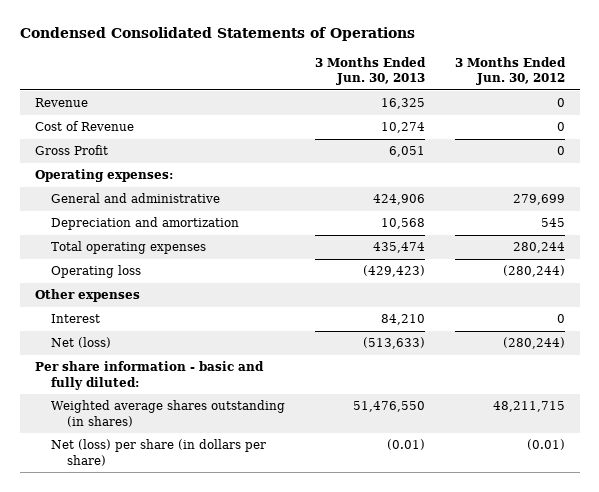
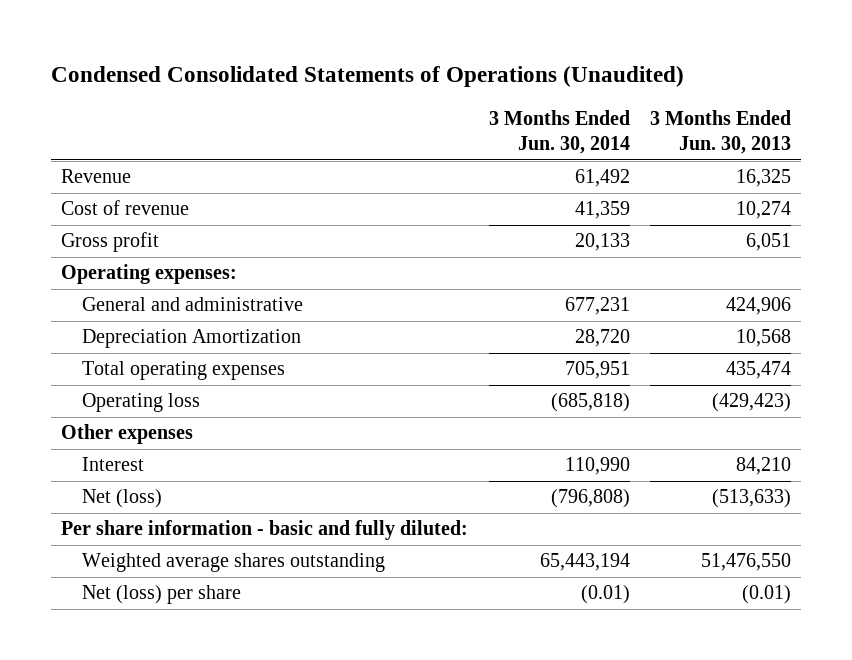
- Condensed Consolidated Statements of Operations
+ Condensed Consolidated Statements of Operations (Unaudited)
- | 3 Months Ended Jun. 30, 2013 | 3 Months Ended Jun. 30, 2012
+ | 3 Months Ended Jun. 30, 2014 | 3 Months Ended Jun. 30, 2013
- Cost of Revenue | 10,274 | 0
- Gross Profit | 6,051 | 0
+ Cost of revenue | 41,359 | 10,274
+ Gross profit | 20,133 | 6,051
- Depreciation and amortization | 10,568 | 545
+ Depreciation Amortization | 28,720 | 10,568
- Weighted average shares outstanding (in shares) | 51,476,550 | 48,211,715
- Net (loss) per share (in dollars per share) | (0.01) | (0.01)
+ Weighted average shares outstanding | 65,443,194 | 51,476,550
+ Net (loss) per share | (0.01) | (0.01)

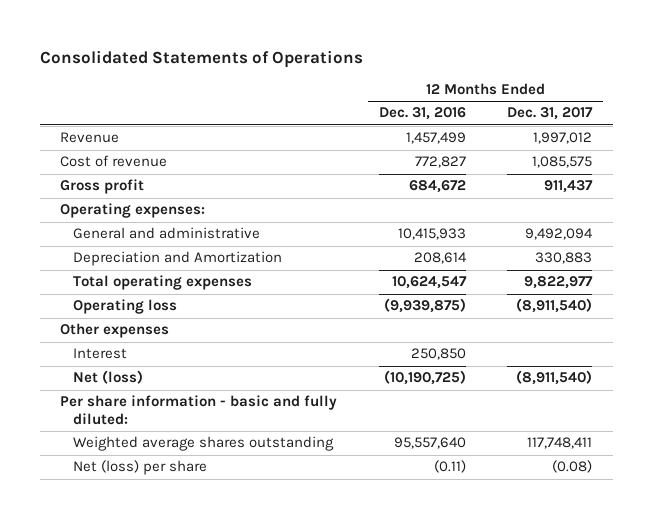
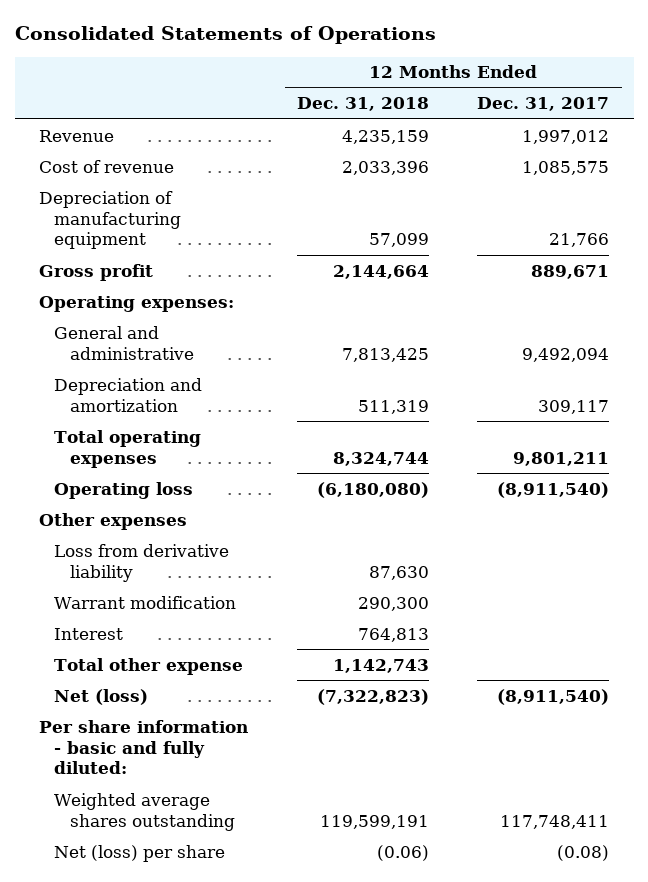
- | 12 Months Ended Dec. 31, 2016 | 12 Months Ended Dec. 31, 2017
+ | 12 Months Ended Dec. 31, 2018 | 12 Months Ended Dec. 31, 2017
- Gross profit | 684,672 | 911,437
+ Depreciation of manufacturing equipment | 57,099 | 21,766
+ Gross profit | 2,144,664 | 889,671
- Depreciation and Amortization | 208,614 | 330,883
- Total operating expenses | 10,624,547 | 9,822,977
+ Depreciation and amortization | 511,319 | 309,117
+ Total operating expenses | 8,324,744 | 9,801,211
+ Loss from derivative liability | 87,630 |
+ Warrant modification | 290,300 |
+ Total other expense | 1,142,743 |

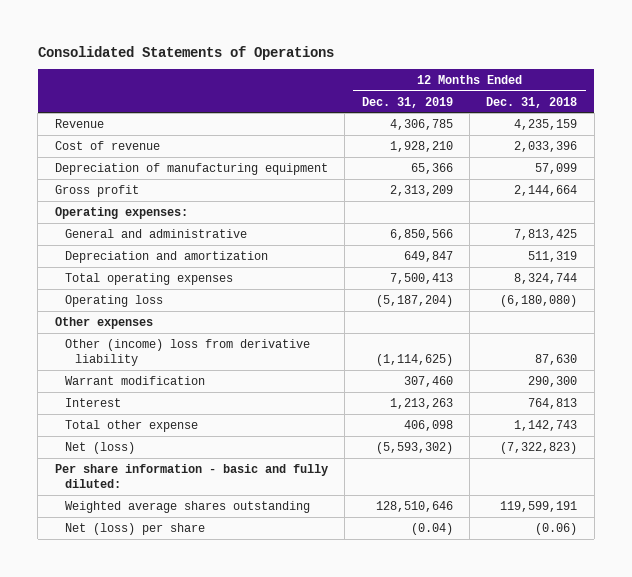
- | 12 Months Ended Dec. 31, 2018 | 12 Months Ended Dec. 31, 2017
+ | 12 Months Ended Dec. 31, 2019 | 12 Months Ended Dec. 31, 2018
- Loss from derivative liability | 87,630 |
+ Other (income) loss from derivative liability | (1,114,625) | 87,630

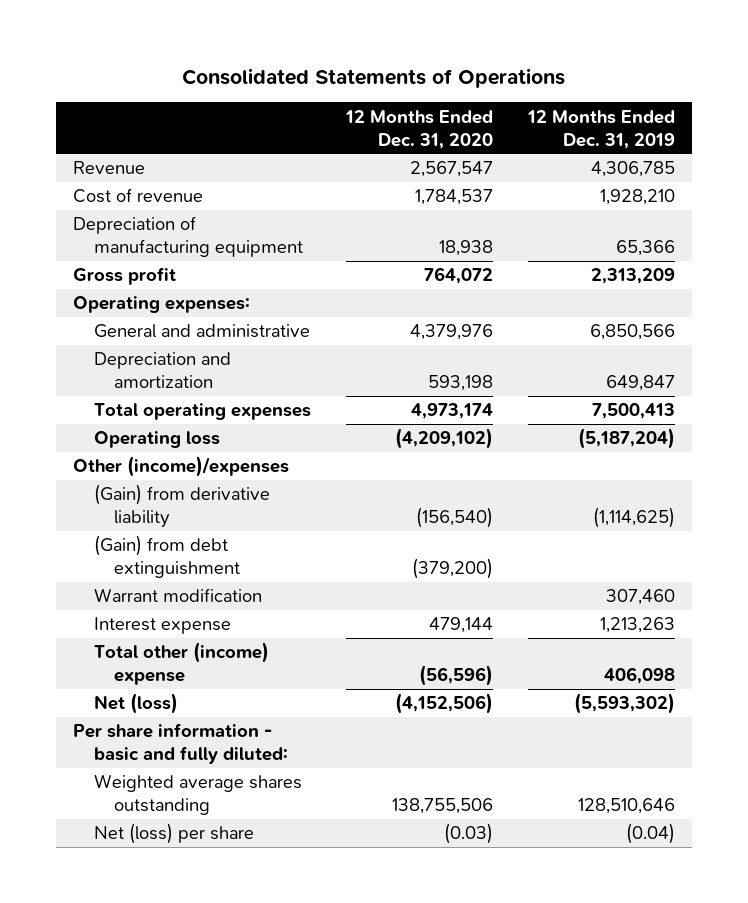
- | 12 Months Ended Dec. 31, 2019 | 12 Months Ended Dec. 31, 2018
+ | 12 Months Ended Dec. 31, 2020 | 12 Months Ended Dec. 31, 2019
- Other expenses
- Other (income) loss from derivative liability | (1,114,625) | 87,630
+ Other (income)/expenses
+ (Gain) from derivative liability | (156,540) | (1,114,625)
+ (Gain) from debt extinguishment | (379,200) |
- Interest | 1,213,263 | 764,813
- Total other expense | 406,098 | 1,142,743
+ Interest expense | 479,144 | 1,213,263
+ Total other (income) expense | (56,596) | 406,098

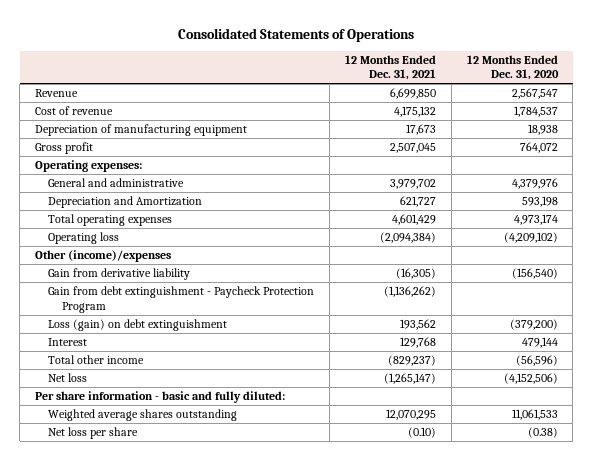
- | 12 Months Ended Dec. 31, 2020 | 12 Months Ended Dec. 31, 2019
+ | 12 Months Ended Dec. 31, 2021 | 12 Months Ended Dec. 31, 2020
- Depreciation and amortization | 593,198 | 649,847
+ Depreciation and Amortization | 621,727 | 593,198
- (Gain) from derivative liability | (156,540) | (1,114,625)
- (Gain) from debt extinguishment | (379,200) |
- Warrant modification | | 307,460
- Interest expense | 479,144 | 1,213,263
- Total other (income) expense | (56,596) | 406,098
- Net (loss) | (4,152,506) | (5,593,302)
+ Gain from derivative liability | (16,305) | (156,540)
+ Gain from debt extinguishment - Paycheck Protection Program | (1,136,262) |
+ Loss (gain) on debt extinguishment | 193,562 | (379,200)
+ Interest | 129,768 | 479,144
+ Total other income | (829,237) | (56,596)
+ Net loss | (1,265,147) | (4,152,506)
- Weighted average shares outstanding | 138,755,506 | 128,510,646
- Net (loss) per share | (0.03) | (0.04)
+ Weighted average shares outstanding | 12,070,295 | 11,061,533
+ Net loss per share | (0.10) | (0.38)

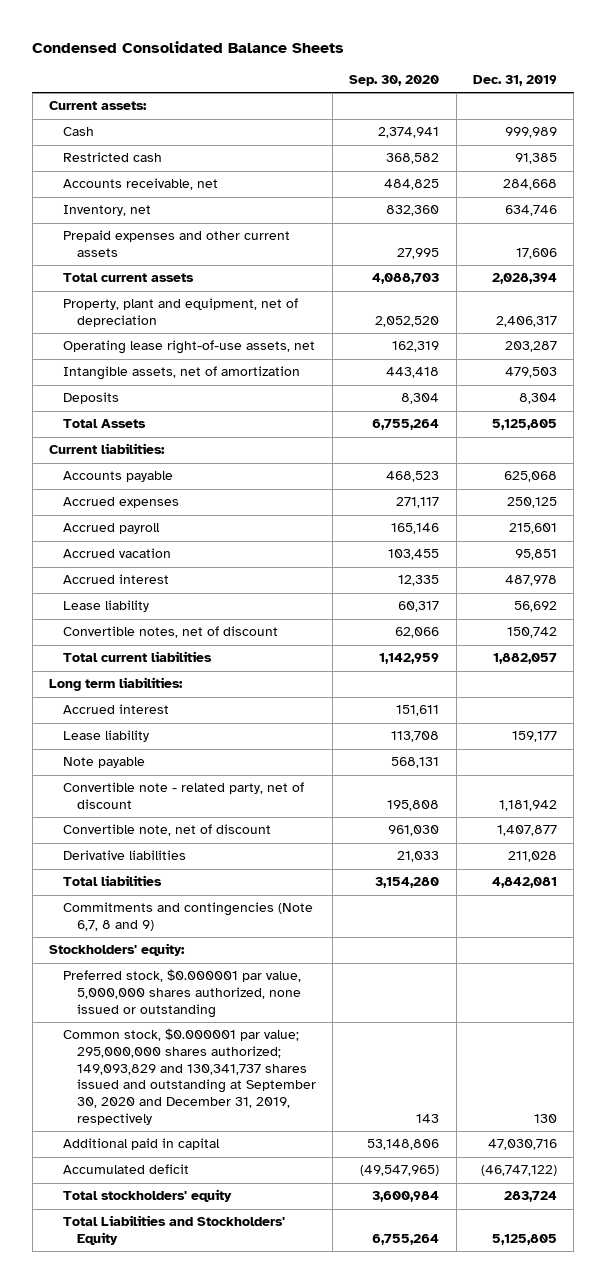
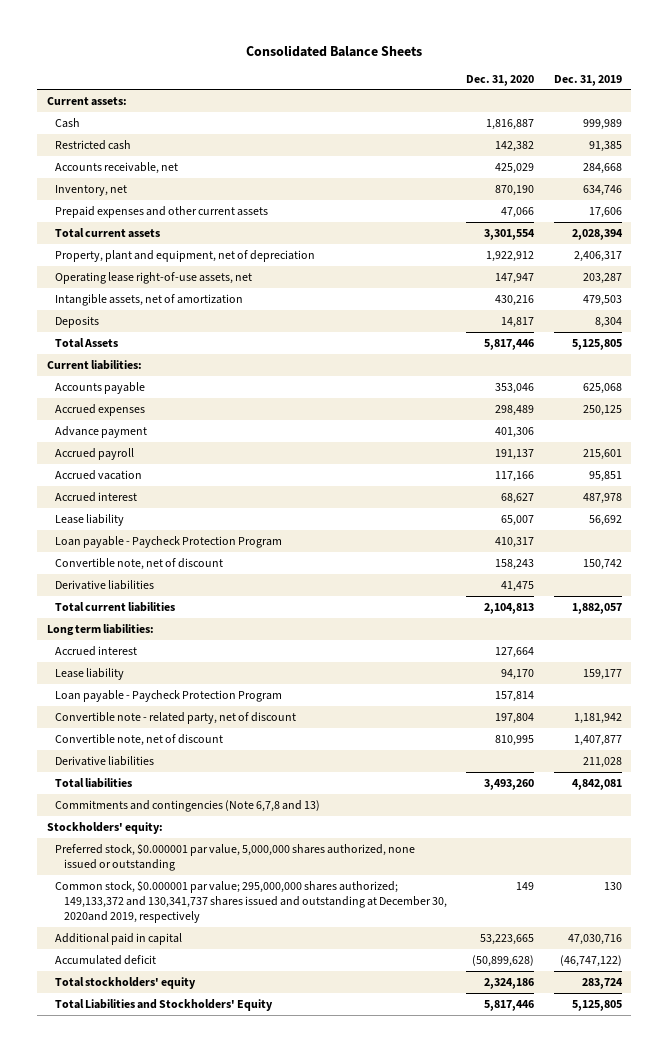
- Condensed Consolidated Balance Sheets
+ Consolidated Balance Sheets
- | Sep. 30, 2020 | Dec. 31, 2019
+ | Dec. 31, 2020 | Dec. 31, 2019
+ Advance payment | 401,306 |
- Convertible notes, net of discount | 62,066 | 150,742
+ Loan payable - Paycheck Protection Program | 410,317 |
+ Convertible note, net of discount | 158,243 | 150,742
+ Derivative liabilities | 41,475 |
- Note payable | 568,131 |
+ Loan payable - Paycheck Protection Program | 157,814 |
- Commitments and contingencies (Note 6,7, 8 and 9)
+ Commitments and contingencies (Note 6,7,8 and 13)
- Common stock, $0.000001 par value; 295,000,000 shares authorized; 149,093,829 and 130,341,737 shares issued and outstanding at September 30, 2020 and December 31, 2019, respectively | 143 | 130
+ Common stock, $0.000001 par value; 295,000,000 shares authorized; 149,133,372 and 130,341,737 shares issued and outstanding at December 30, 2020and 2019, respectively | 149 | 130

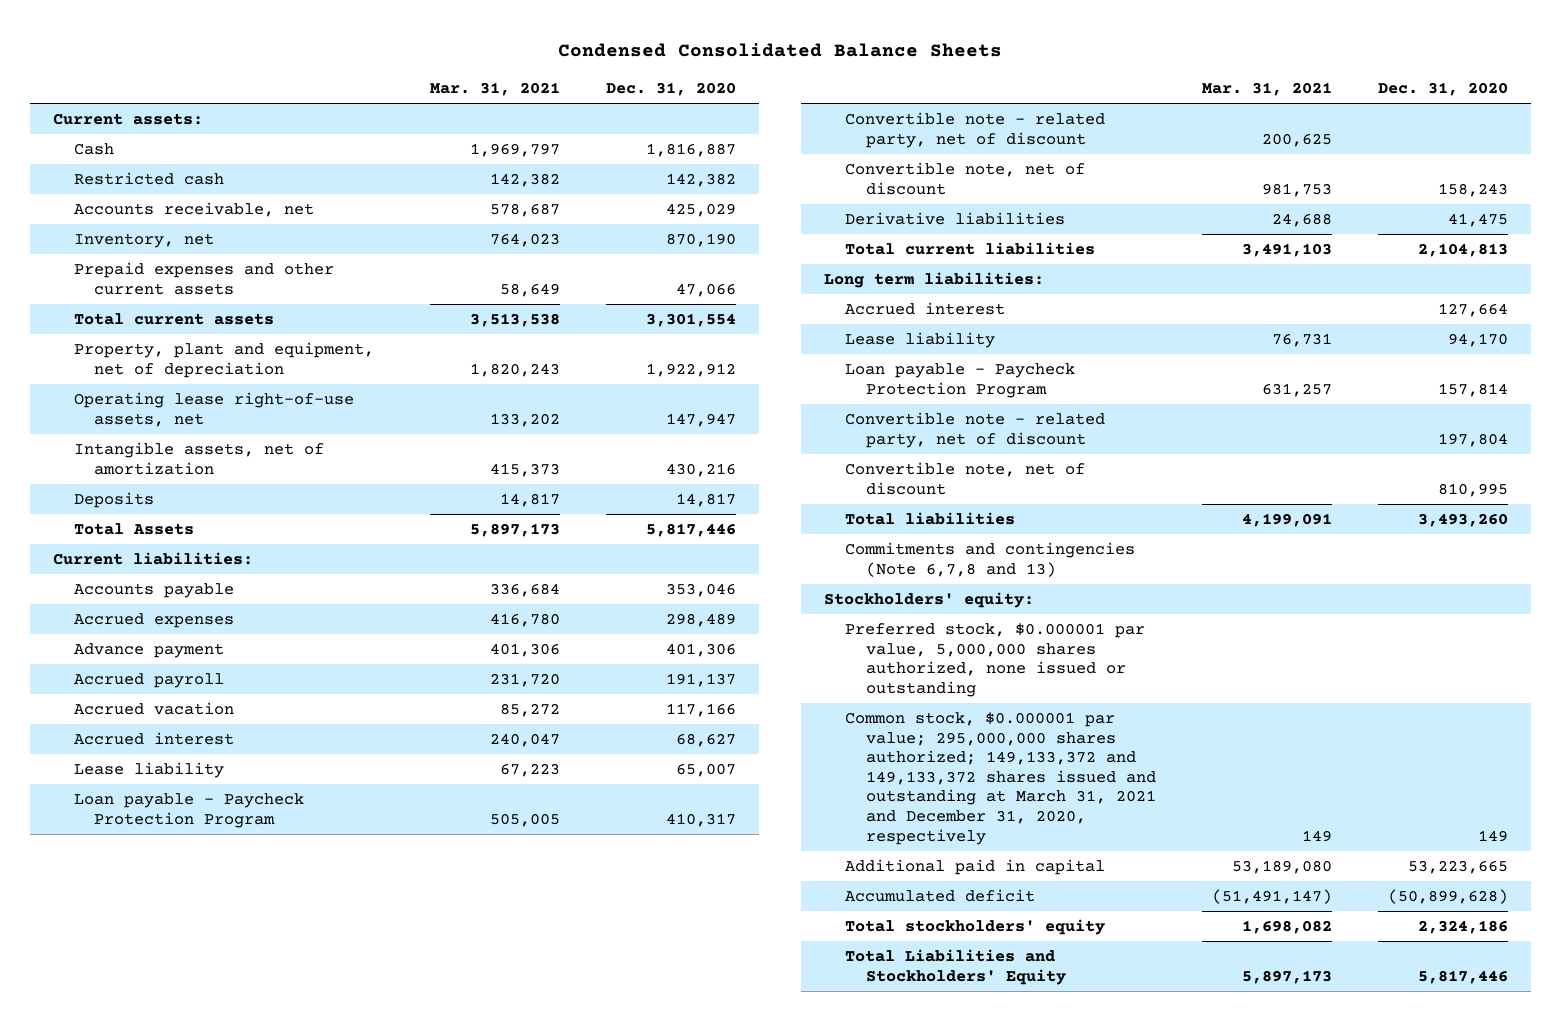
- Consolidated Balance Sheets
+ Condensed Consolidated Balance Sheets
- | Dec. 31, 2020 | Dec. 31, 2019
+ | Mar. 31, 2021 | Dec. 31, 2020
+ Convertible note - related party, net of discount | 200,625 |
- Derivative liabilities | | 211,028
- Common stock, $0.000001 par value; 295,000,000 shares authorized; 149,133,372 and 130,341,737 shares issued and outstanding at December 30, 2020and 2019, respectively | 149 | 130
+ Common stock, $0.000001 par value; 295,000,000 shares authorized; 149,133,372 and 149,133,372 shares issued and outstanding at March 31, 2021 and December 31, 2020, respectively | 149 | 149

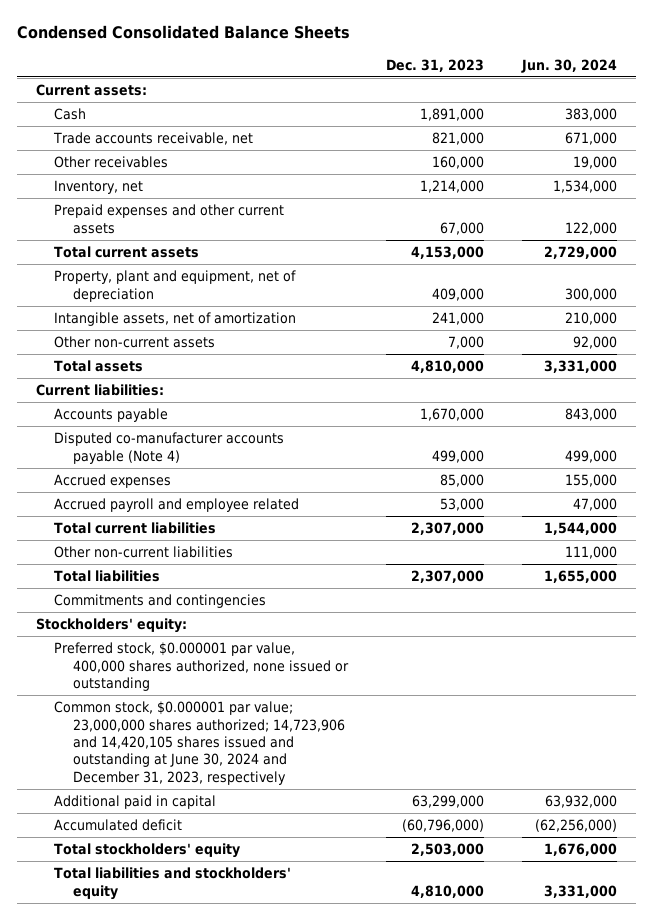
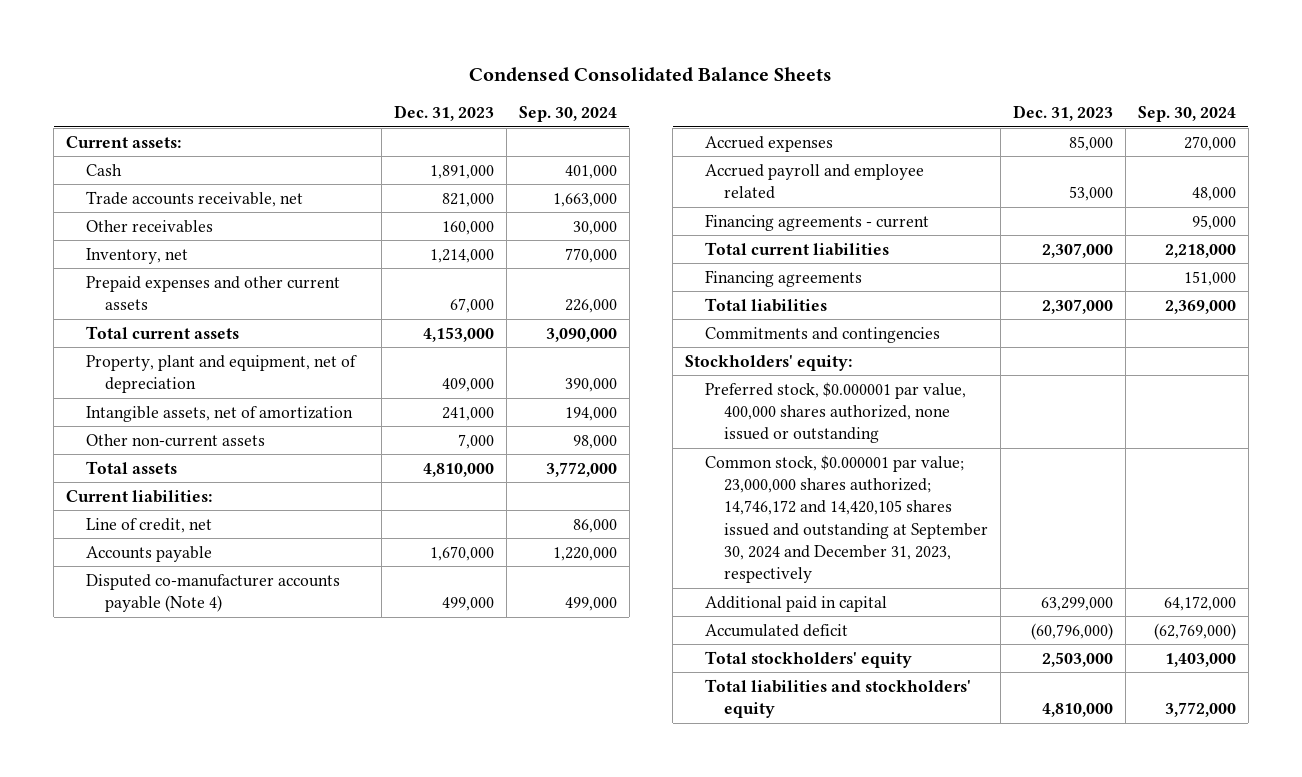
- | Dec. 31, 2023 | Jun. 30, 2024
+ | Dec. 31, 2023 | Sep. 30, 2024
+ Line of credit, net | | 86,000
+ Financing agreements - current | | 95,000
- Other non-current liabilities | | 111,000
+ Financing agreements | | 151,000
- Common stock, $0.000001 par value; 23,000,000 shares authorized; 14,723,906 and 14,420,105 shares issued and outstanding at June 30, 2024 and December 31, 2023, respectively
+ Common stock, $0.000001 par value; 23,000,000 shares authorized; 14,746,172 and 14,420,105 shares issued and outstanding at September 30, 2024 and December 31, 2023, respectively

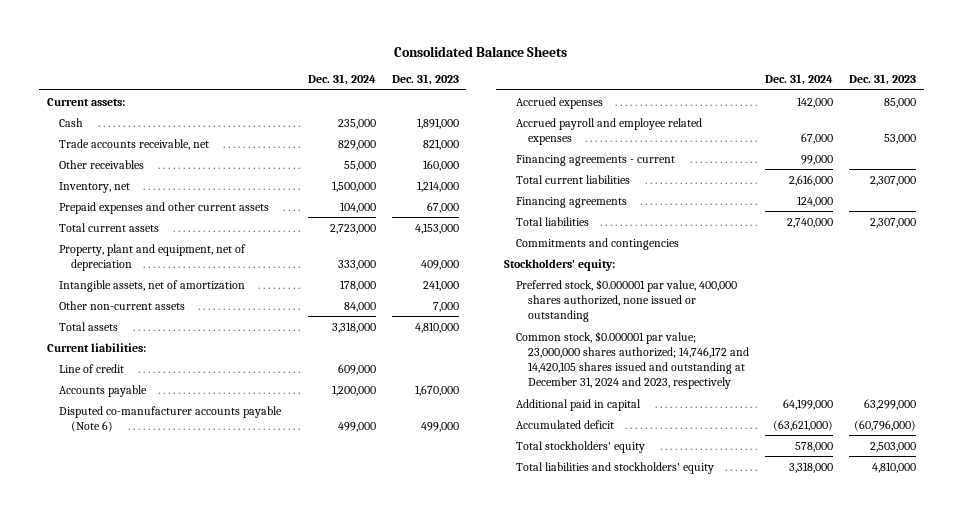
- Condensed Consolidated Balance Sheets
+ Consolidated Balance Sheets
- | Dec. 31, 2023 | Sep. 30, 2024
+ | Dec. 31, 2024 | Dec. 31, 2023
- Line of credit, net | | 86,000
+ Line of credit | 609,000 |
- Disputed co-manufacturer accounts payable (Note 4) | 499,000 | 499,000
+ Disputed co-manufacturer accounts payable (Note 6) | 499,000 | 499,000
- Accrued payroll and employee related | 53,000 | 48,000
+ Accrued payroll and employee related expenses | 67,000 | 53,000
- Common stock, $0.000001 par value; 23,000,000 shares authorized; 14,746,172 and 14,420,105 shares issued and outstanding at September 30, 2024 and December 31, 2023, respectively
+ Common stock, $0.000001 par value; 23,000,000 shares authorized; 14,746,172 and 14,420,105 shares issued and outstanding at December 31, 2024 and 2023, respectively

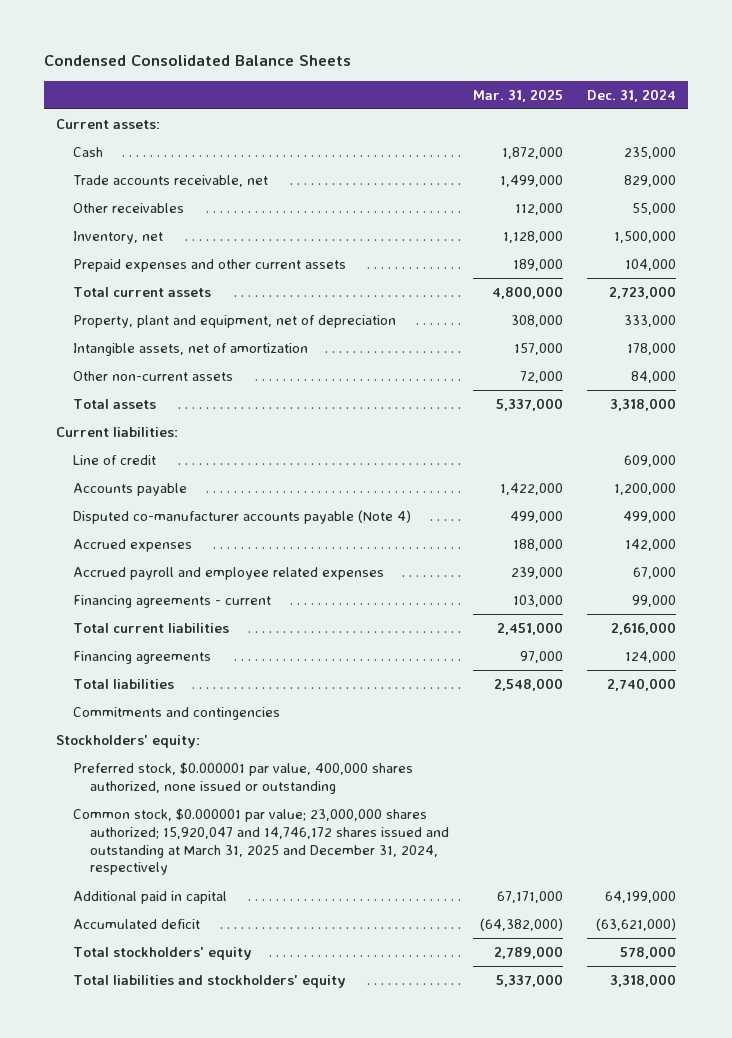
- Consolidated Balance Sheets
+ Condensed Consolidated Balance Sheets
- | Dec. 31, 2024 | Dec. 31, 2023
+ | Mar. 31, 2025 | Dec. 31, 2024
- Disputed co-manufacturer accounts payable (Note 6) | 499,000 | 499,000
+ Disputed co-manufacturer accounts payable (Note 4) | 499,000 | 499,000
- Common stock, $0.000001 par value; 23,000,000 shares authorized; 14,746,172 and 14,420,105 shares issued and outstanding at December 31, 2024 and 2023, respectively
+ Common stock, $0.000001 par value; 23,000,000 shares authorized; 15,920,047 and 14,746,172 shares issued and outstanding at March 31, 2025 and December 31, 2024, respectively

